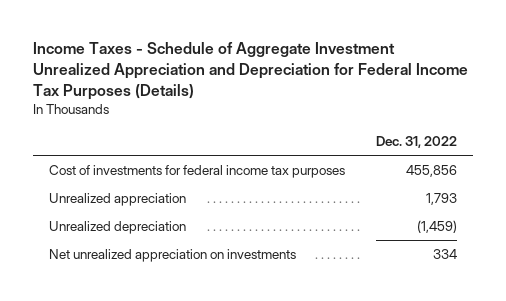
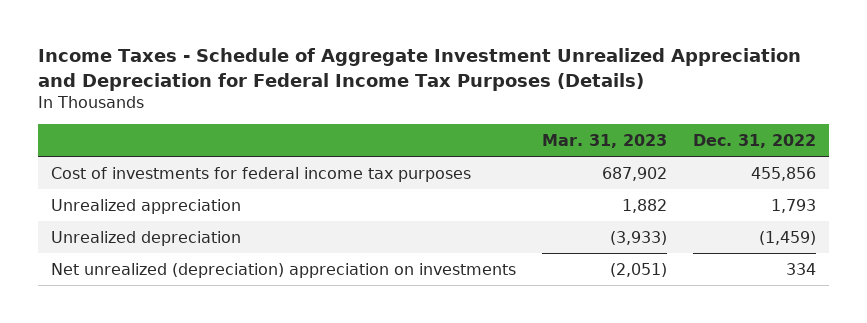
- | Dec. 31, 2022
+ | Mar. 31, 2023 | Dec. 31, 2022
- Net unrealized appreciation on investments | 334
+ Net unrealized (depreciation) appreciation on investments | (2,051) | 334

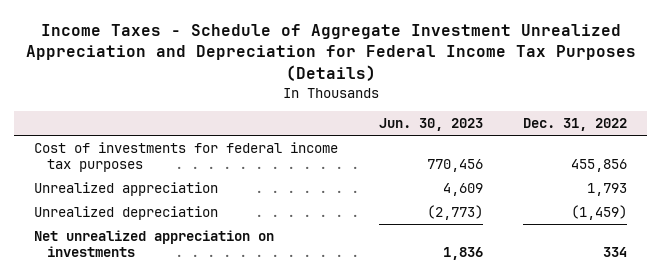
- | Mar. 31, 2023 | Dec. 31, 2022
+ | Jun. 30, 2023 | Dec. 31, 2022
- Net unrealized (depreciation) appreciation on investments | (2,051) | 334
+ Net unrealized appreciation on investments | 1,836 | 334

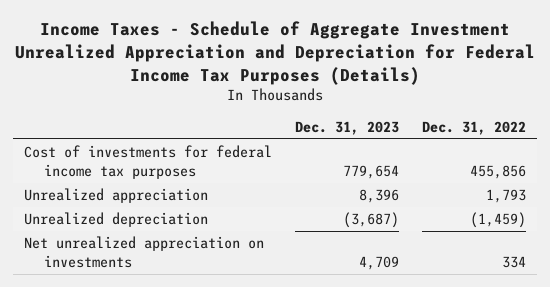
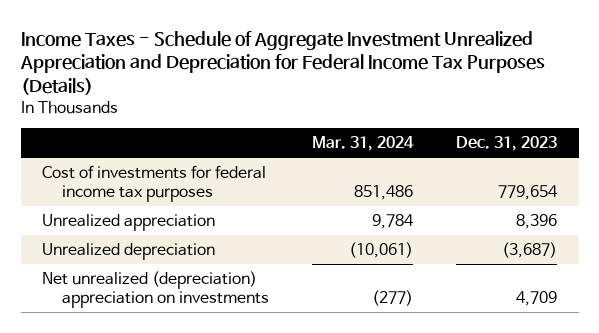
- | Dec. 31, 2023 | Dec. 31, 2022
+ | Mar. 31, 2024 | Dec. 31, 2023
- Net unrealized appreciation on investments | 4,709 | 334
+ Net unrealized (depreciation) appreciation on investments | (277) | 4,709

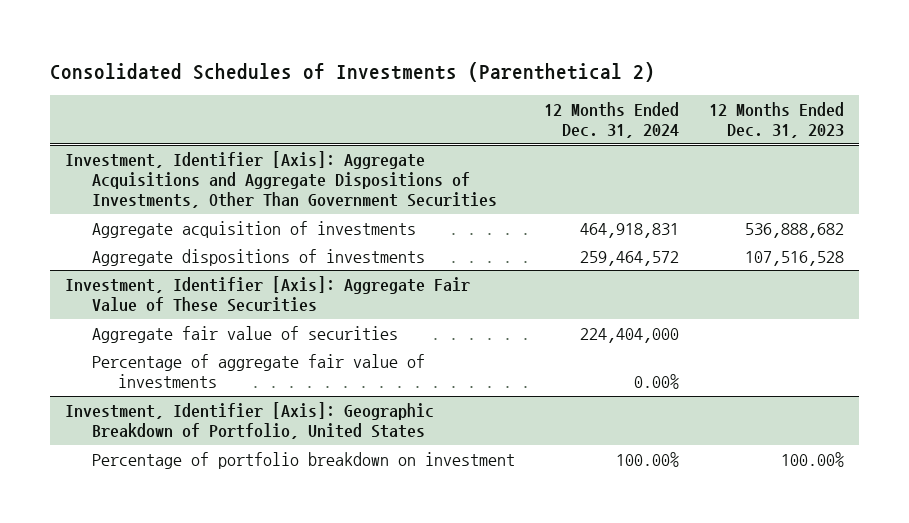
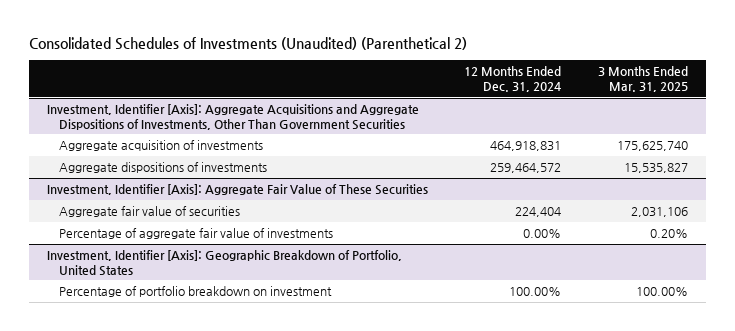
- Consolidated Schedules of Investments (Parenthetical 2)
+ Consolidated Schedules of Investments (Unaudited) (Parenthetical 2)
- | 12 Months Ended Dec. 31, 2024 | 12 Months Ended Dec. 31, 2023
+ | 12 Months Ended Dec. 31, 2024 | 3 Months Ended Mar. 31, 2025
@ Investment, Identifier [Axis]: Aggregate Fair Value of These Securities
- Aggregate fair value of securities | 224,404,000 |
+ Aggregate fair value of securities | 224,404 | 2,031,106

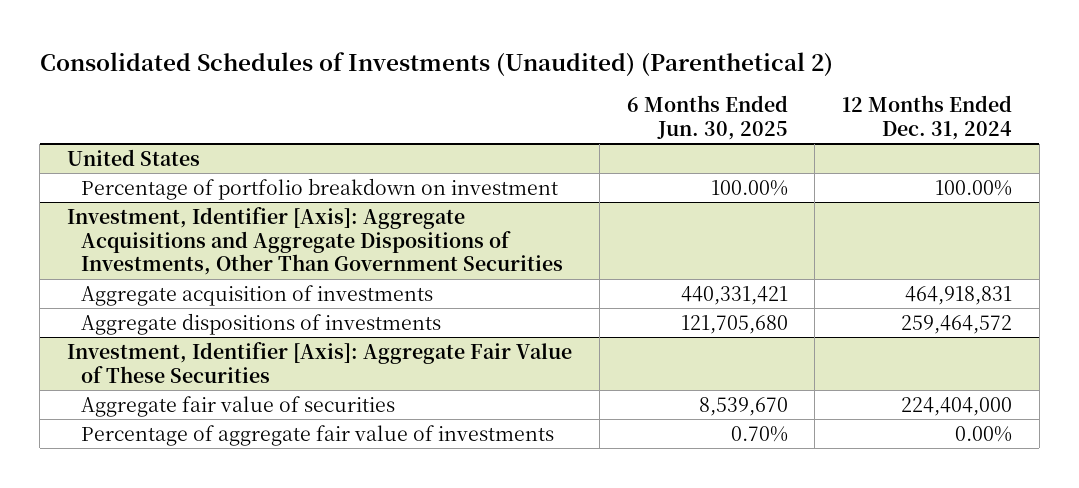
- | 12 Months Ended Dec. 31, 2024 | 3 Months Ended Mar. 31, 2025
+ | 6 Months Ended Jun. 30, 2025 | 12 Months Ended Dec. 31, 2024
+ United States
+ Percentage of portfolio breakdown on investment | 100.00% | 100.00%
@ Investment, Identifier [Axis]: Aggregate Fair Value of These Securities
- Aggregate fair value of securities | 224,404 | 2,031,106
+ Aggregate fair value of securities | 8,539,670 | 224,404,000
- Investment, Identifier [Axis]: Geographic Breakdown of Portfolio, United States
- Percentage of portfolio breakdown on investment | 100.00% | 100.00%

